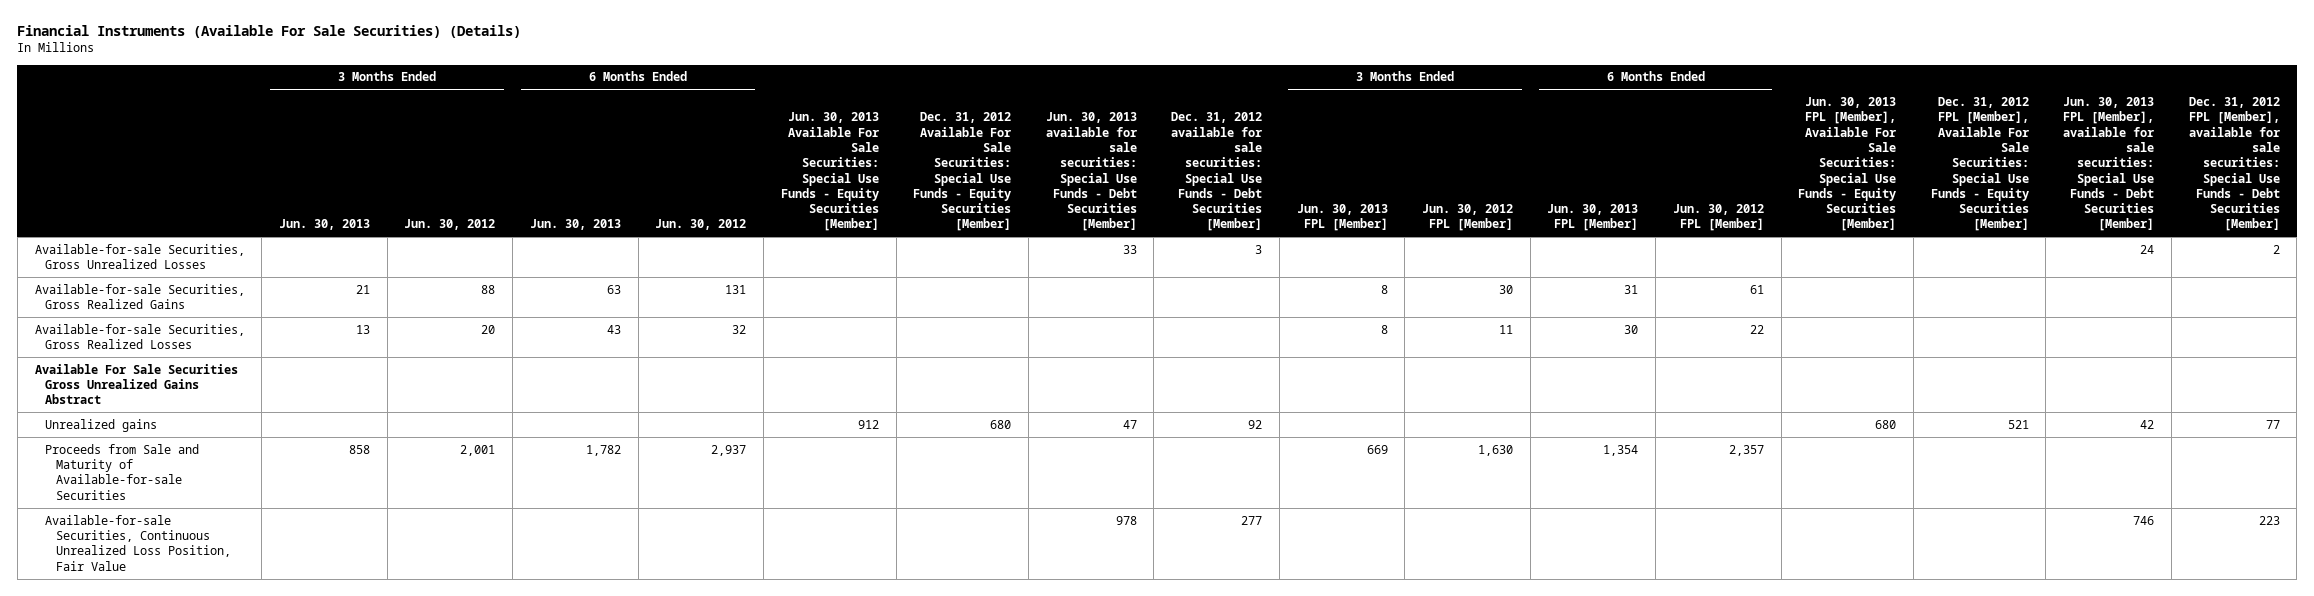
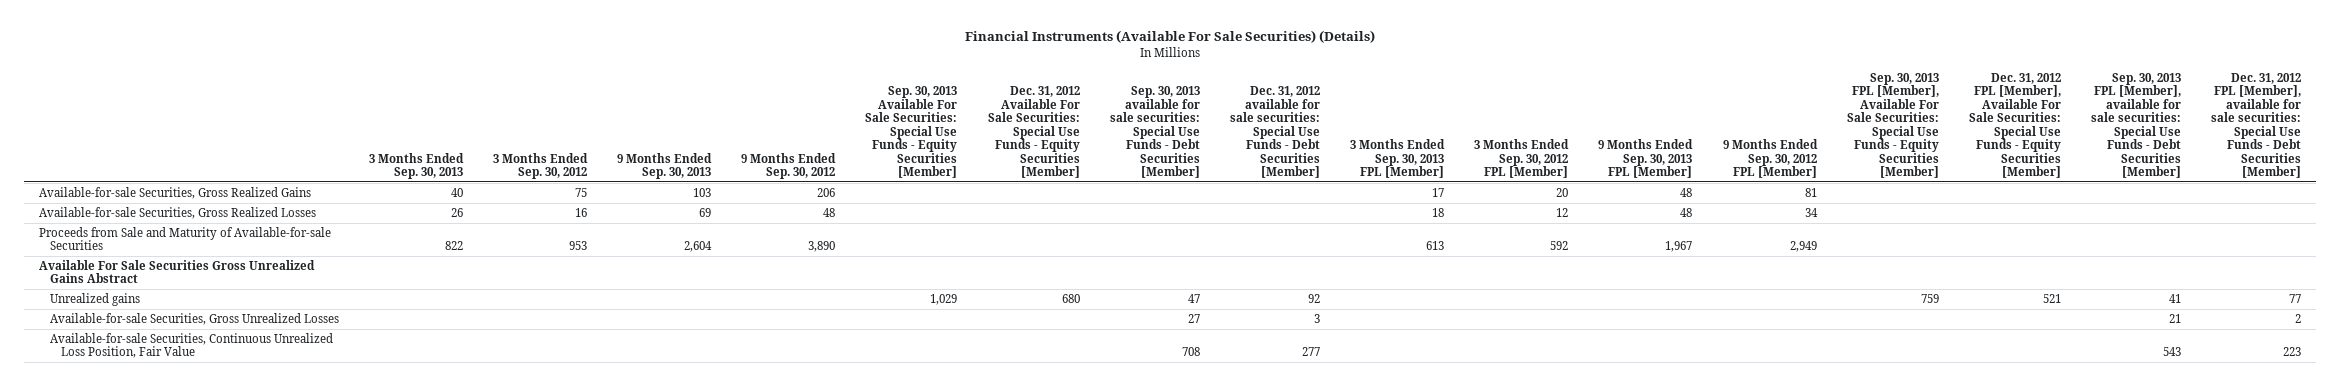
- | 3 Months Ended Jun. 30, 2013 | 3 Months Ended Jun. 30, 2012 | 6 Months Ended Jun. 30, 2013 | 6 Months Ended Jun. 30, 2012 | Jun. 30, 2013 Available For Sale Securities: Special Use Funds - Equity Securities [Member] | Dec. 31, 2012 Available For Sale Securities: Special Use Funds - Equity Securities [Member] | Jun. 30, 2013 available for sale securities: Special Use Funds - Debt Securities [Member] | Dec. 31, 2012 available for sale securities: Special Use Funds - Debt Securities [Member] | 3 Months Ended Jun. 30, 2013 FPL [Member] | 3 Months Ended Jun. 30, 2012 FPL [Member] | 6 Months Ended Jun. 30, 2013 FPL [Member] | 6 Months Ended Jun. 30, 2012 FPL [Member] | Jun. 30, 2013 FPL [Member], Available For Sale Securities: Special Use Funds - Equity Securities [Member] | Dec. 31, 2012 FPL [Member], Available For Sale Securities: Special Use Funds - Equity Securities [Member] | Jun. 30, 2013 FPL [Member], available for sale securities: Special Use Funds - Debt Securities [Member] | Dec. 31, 2012 FPL [Member], available for sale securities: Special Use Funds - Debt Securities [Member]
+ | 3 Months Ended Sep. 30, 2013 | 3 Months Ended Sep. 30, 2012 | 9 Months Ended Sep. 30, 2013 | 9 Months Ended Sep. 30, 2012 | Sep. 30, 2013 Available For Sale Securities: Special Use Funds - Equity Securities [Member] | Dec. 31, 2012 Available For Sale Securities: Special Use Funds - Equity Securities [Member] | Sep. 30, 2013 available for sale securities: Special Use Funds - Debt Securities [Member] | Dec. 31, 2012 available for sale securities: Special Use Funds - Debt Securities [Member] | 3 Months Ended Sep. 30, 2013 FPL [Member] | 3 Months Ended Sep. 30, 2012 FPL [Member] | 9 Months Ended Sep. 30, 2013 FPL [Member] | 9 Months Ended Sep. 30, 2012 FPL [Member] | Sep. 30, 2013 FPL [Member], Available For Sale Securities: Special Use Funds - Equity Securities [Member] | Dec. 31, 2012 FPL [Member], Available For Sale Securities: Special Use Funds - Equity Securities [Member] | Sep. 30, 2013 FPL [Member], available for sale securities: Special Use Funds - Debt Securities [Member] | Dec. 31, 2012 FPL [Member], available for sale securities: Special Use Funds - Debt Securities [Member]
moved up: Proceeds from Sale and Maturity of Available-for-sale Securities | 822 | 953 | 2,604 | 3,890 | | | | | 613 | 592 | 1,967 | 2,949 | | | |
moved down: Available-for-sale Securities, Gross Unrealized Losses | | | | | | | 27 | 3 | | | | | | | 21 | 2

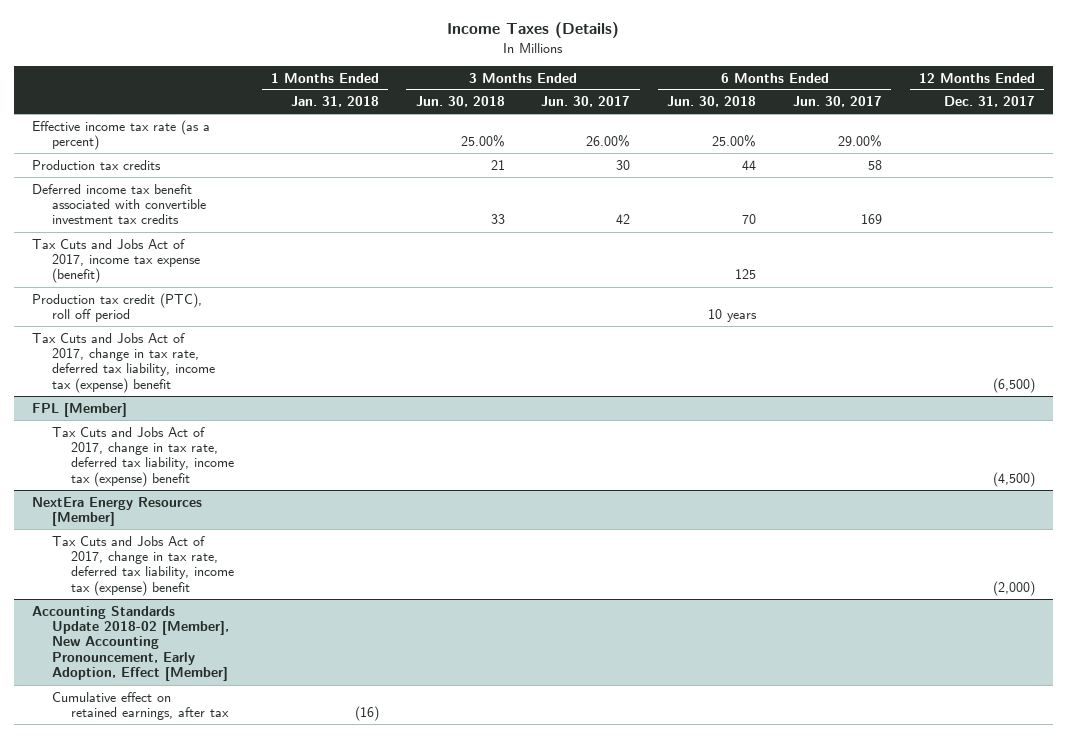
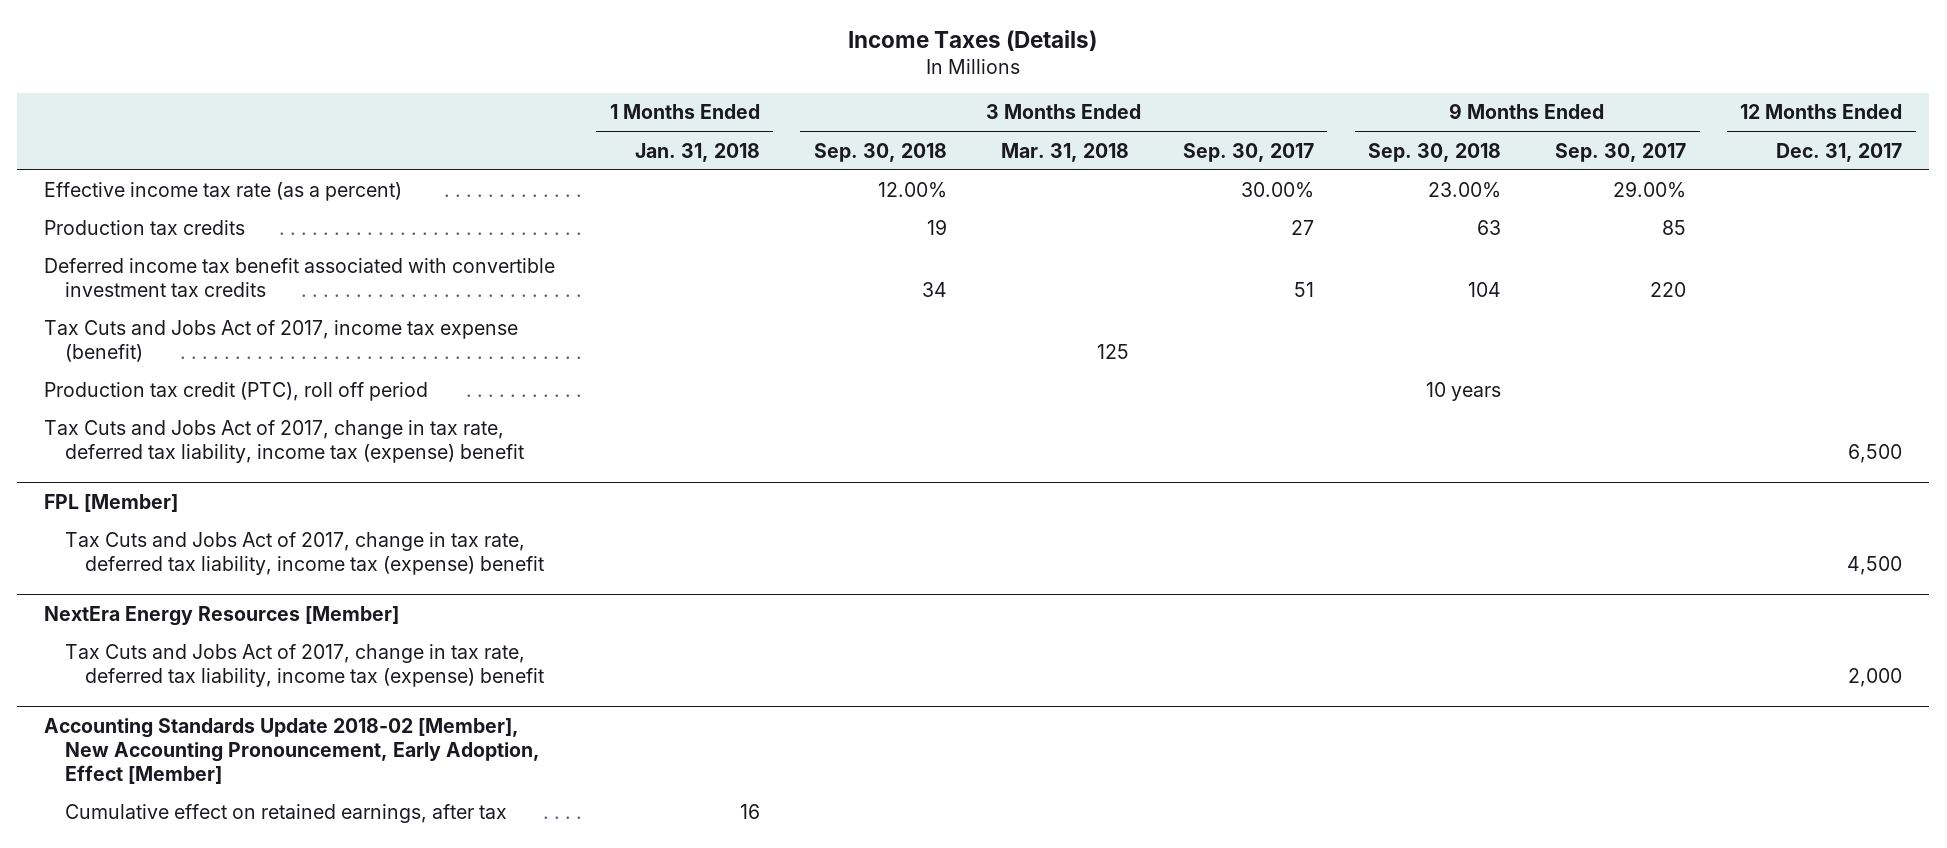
- | 1 Months Ended Jan. 31, 2018 | 3 Months Ended Jun. 30, 2018 | 3 Months Ended Jun. 30, 2017 | 6 Months Ended Jun. 30, 2018 | 6 Months Ended Jun. 30, 2017 | 12 Months Ended Dec. 31, 2017
+ | 1 Months Ended Jan. 31, 2018 | 3 Months Ended Sep. 30, 2018 | 3 Months Ended Mar. 31, 2018 | 3 Months Ended Sep. 30, 2017 | 9 Months Ended Sep. 30, 2018 | 9 Months Ended Sep. 30, 2017 | 12 Months Ended Dec. 31, 2017
- Tax Cuts and Jobs Act of 2017, change in tax rate, deferred tax liability, income tax (expense) benefit | | | | | | (6,500)
+ Tax Cuts and Jobs Act of 2017, change in tax rate, deferred tax liability, income tax (expense) benefit | | | | | | | 6,500
@ FPL [Member]
- Tax Cuts and Jobs Act of 2017, change in tax rate, deferred tax liability, income tax (expense) benefit | | | | | | (4,500)
+ Tax Cuts and Jobs Act of 2017, change in tax rate, deferred tax liability, income tax (expense) benefit | | | | | | | 4,500
@ NextEra Energy Resources [Member]
- Tax Cuts and Jobs Act of 2017, change in tax rate, deferred tax liability, income tax (expense) benefit | | | | | | (2,000)
+ Tax Cuts and Jobs Act of 2017, change in tax rate, deferred tax liability, income tax (expense) benefit | | | | | | | 2,000
@ Accounting Standards Update 2018-02 [Member], New Accounting Pronouncement, Early Adoption, Effect [Member]
- Cumulative effect on retained earnings, after tax | (16) | | | | |
+ Cumulative effect on retained earnings, after tax | 16 | | | | | |

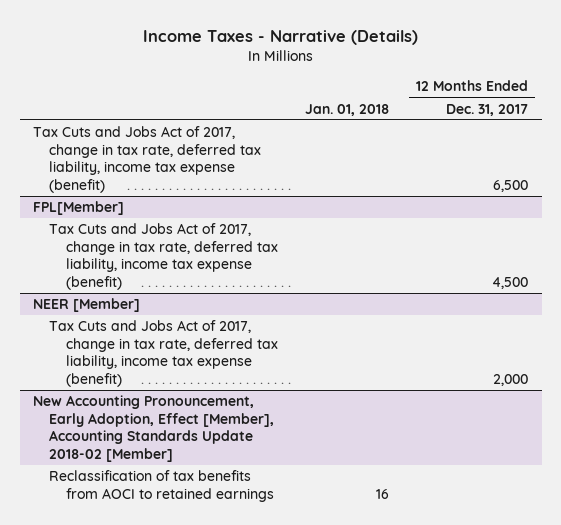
- Income Taxes (Details)
+ Income Taxes - Narrative (Details)
- | 1 Months Ended Jan. 31, 2018 | 3 Months Ended Sep. 30, 2018 | 3 Months Ended Mar. 31, 2018 | 3 Months Ended Sep. 30, 2017 | 9 Months Ended Sep. 30, 2018 | 9 Months Ended Sep. 30, 2017 | 12 Months Ended Dec. 31, 2017
+ | Jan. 01, 2018 | 12 Months Ended Dec. 31, 2017
- Effective income tax rate (as a percent) | | 12.00% | | 30.00% | 23.00% | 29.00% |
- Production tax credits | | 19 | | 27 | 63 | 85 |
- Deferred income tax benefit associated with convertible investment tax credits | | 34 | | 51 | 104 | 220 |
- Tax Cuts and Jobs Act of 2017, income tax expense (benefit) | | | 125 | | | |
- Production tax credit (PTC), roll off period | | | | | 10 years | |
- Tax Cuts and Jobs Act of 2017, change in tax rate, deferred tax liability, income tax (expense) benefit | | | | | | | 6,500
- FPL [Member]
- Tax Cuts and Jobs Act of 2017, change in tax rate, deferred tax liability, income tax (expense) benefit | | | | | | | 4,500
- NextEra Energy Resources [Member]
- Tax Cuts and Jobs Act of 2017, change in tax rate, deferred tax liability, income tax (expense) benefit | | | | | | | 2,000
- Accounting Standards Update 2018-02 [Member], New Accounting Pronouncement, Early Adoption, Effect [Member]
- Cumulative effect on retained earnings, after tax | 16 | | | | | |
+ Tax Cuts and Jobs Act of 2017, change in tax rate, deferred tax liability, income tax expense (benefit) | | 6,500
+ FPL[Member]
+ Tax Cuts and Jobs Act of 2017, change in tax rate, deferred tax liability, income tax expense (benefit) | | 4,500
+ NEER [Member]
+ Tax Cuts and Jobs Act of 2017, change in tax rate, deferred tax liability, income tax expense (benefit) | | 2,000
+ New Accounting Pronouncement, Early Adoption, Effect [Member], Accounting Standards Update 2018-02 [Member]
+ Reclassification of tax benefits from AOCI to retained earnings | 16 |

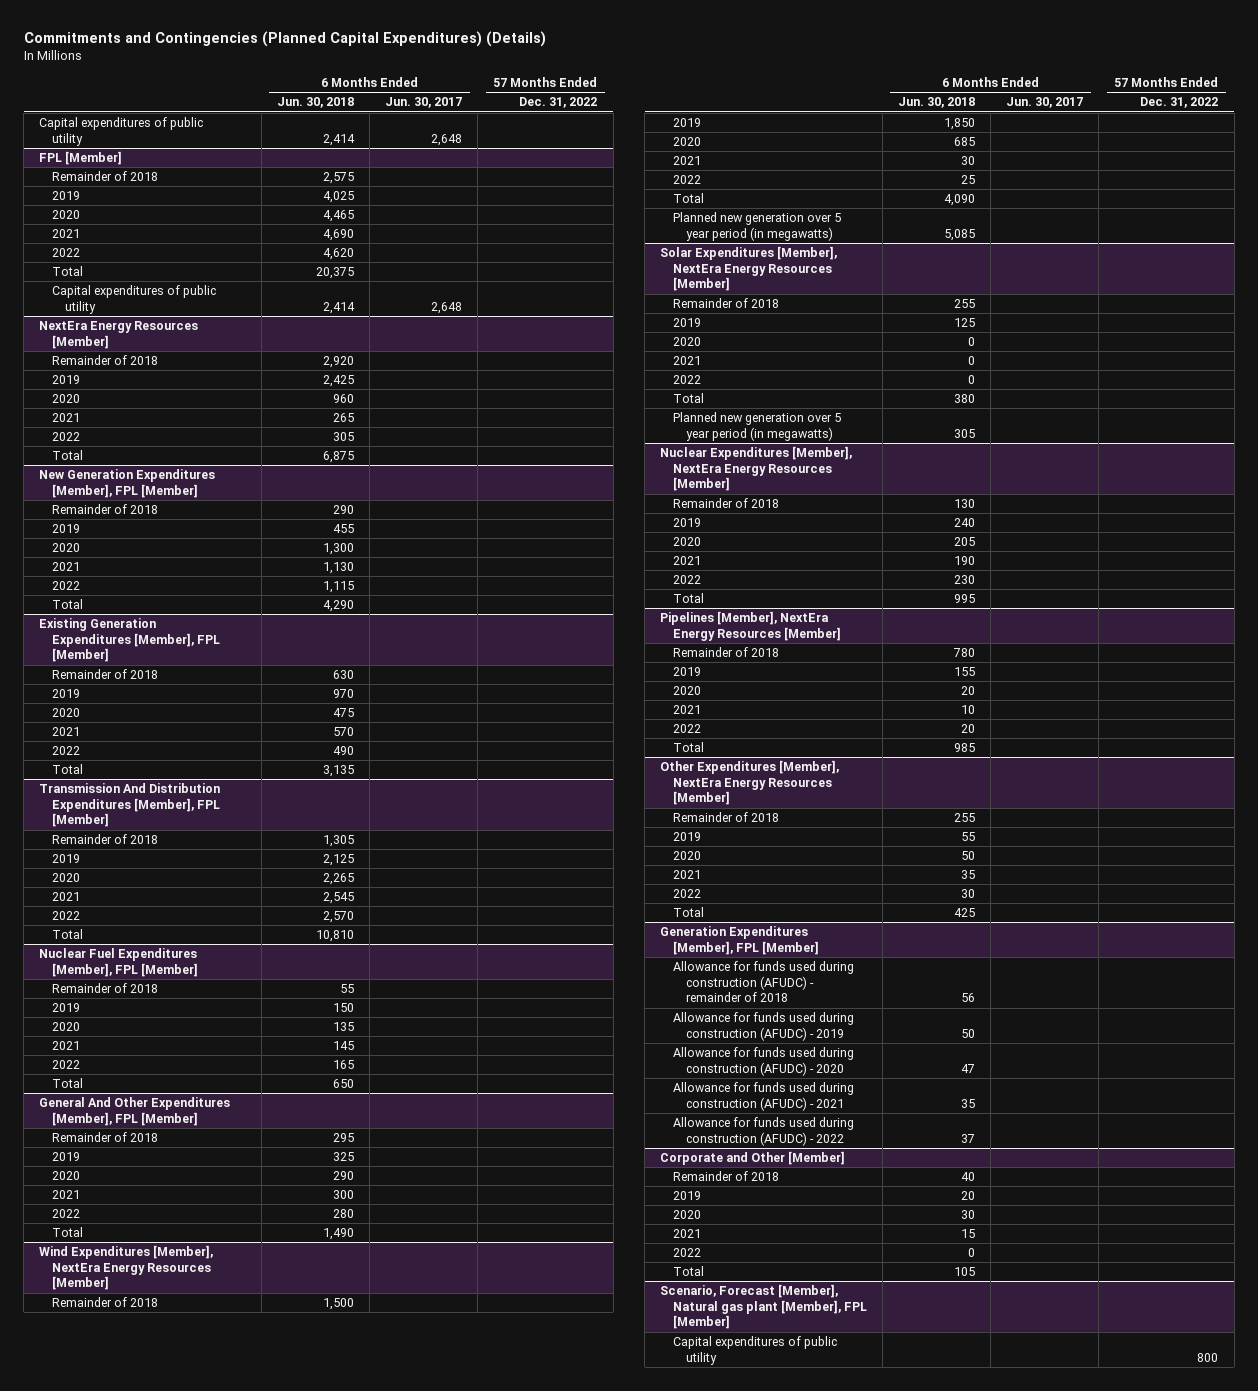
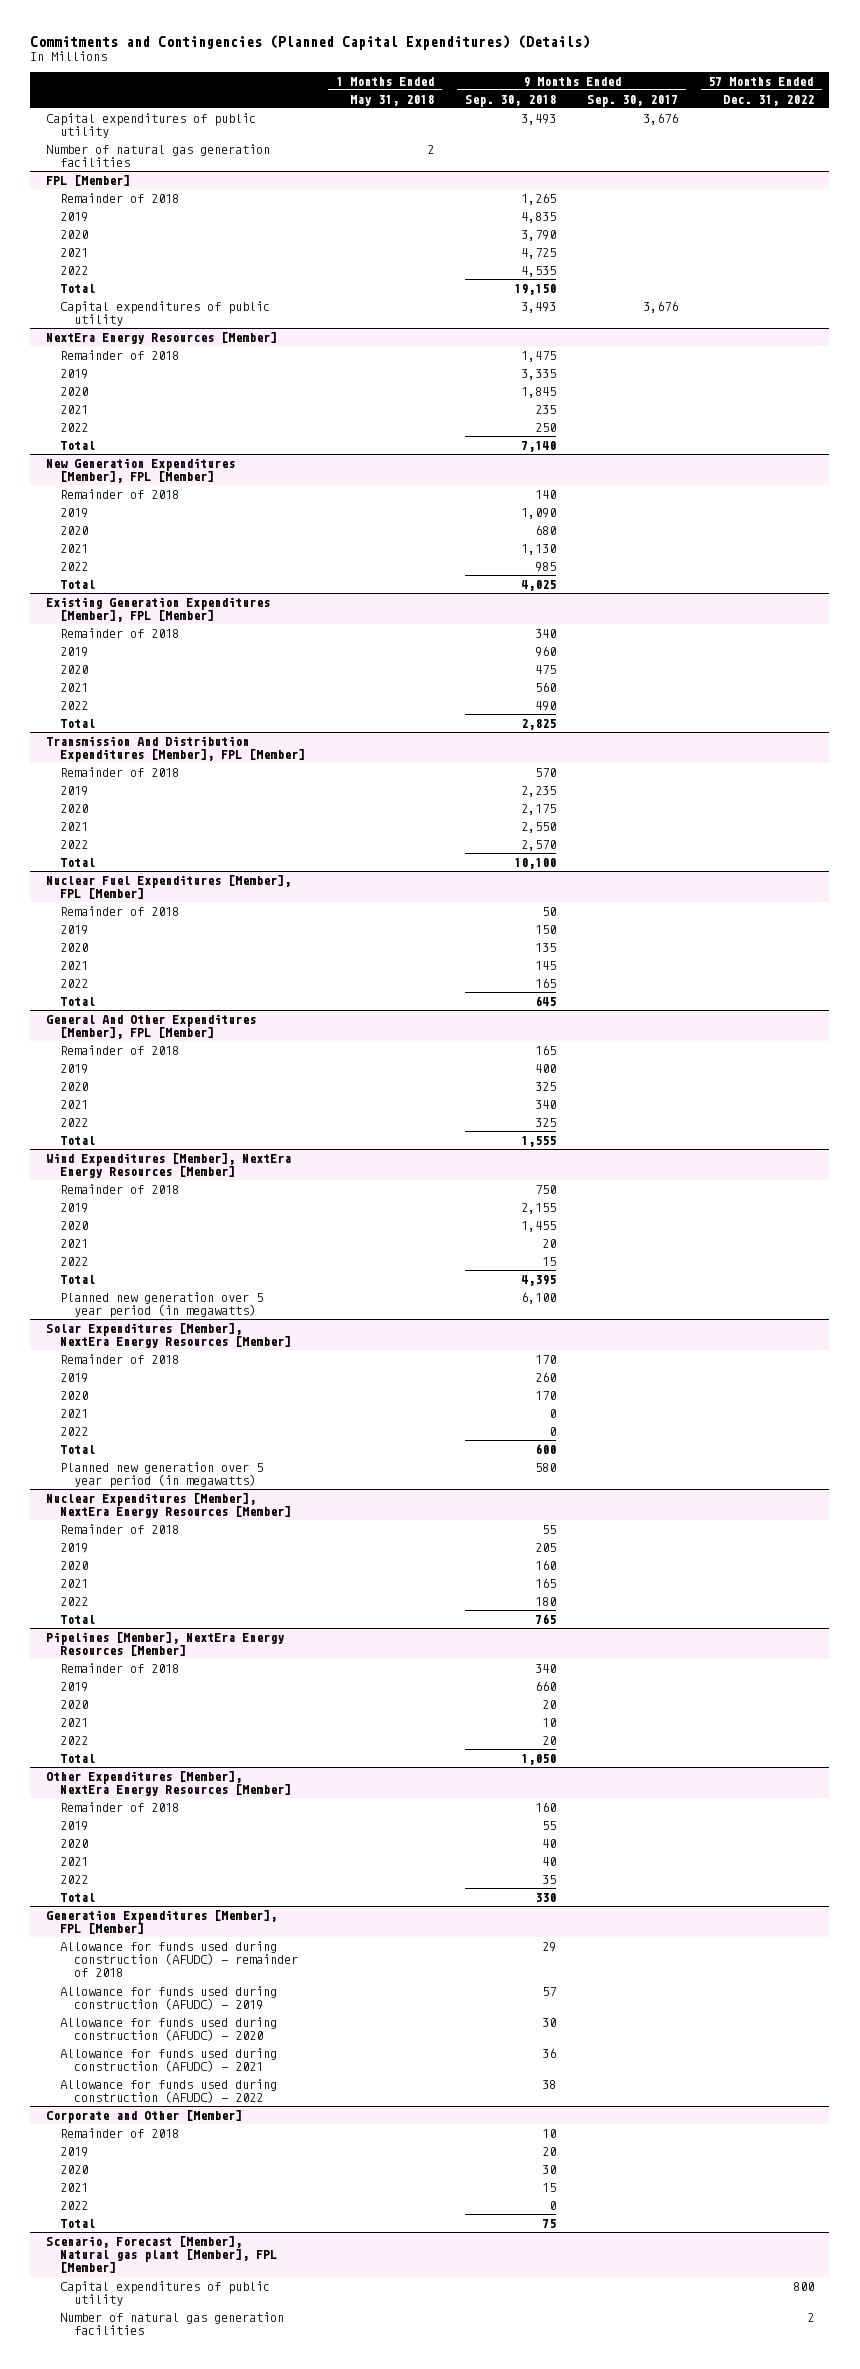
- | 6 Months Ended Jun. 30, 2018 | 6 Months Ended Jun. 30, 2017 | 57 Months Ended Dec. 31, 2022
+ | 1 Months Ended May 31, 2018 | 9 Months Ended Sep. 30, 2018 | 9 Months Ended Sep. 30, 2017 | 57 Months Ended Dec. 31, 2022
+ Number of natural gas generation facilities | 2 | | |
@ Scenario, Forecast [Member], Natural gas plant [Member], FPL [Member]
+ Number of natural gas generation facilities | | | | 2

